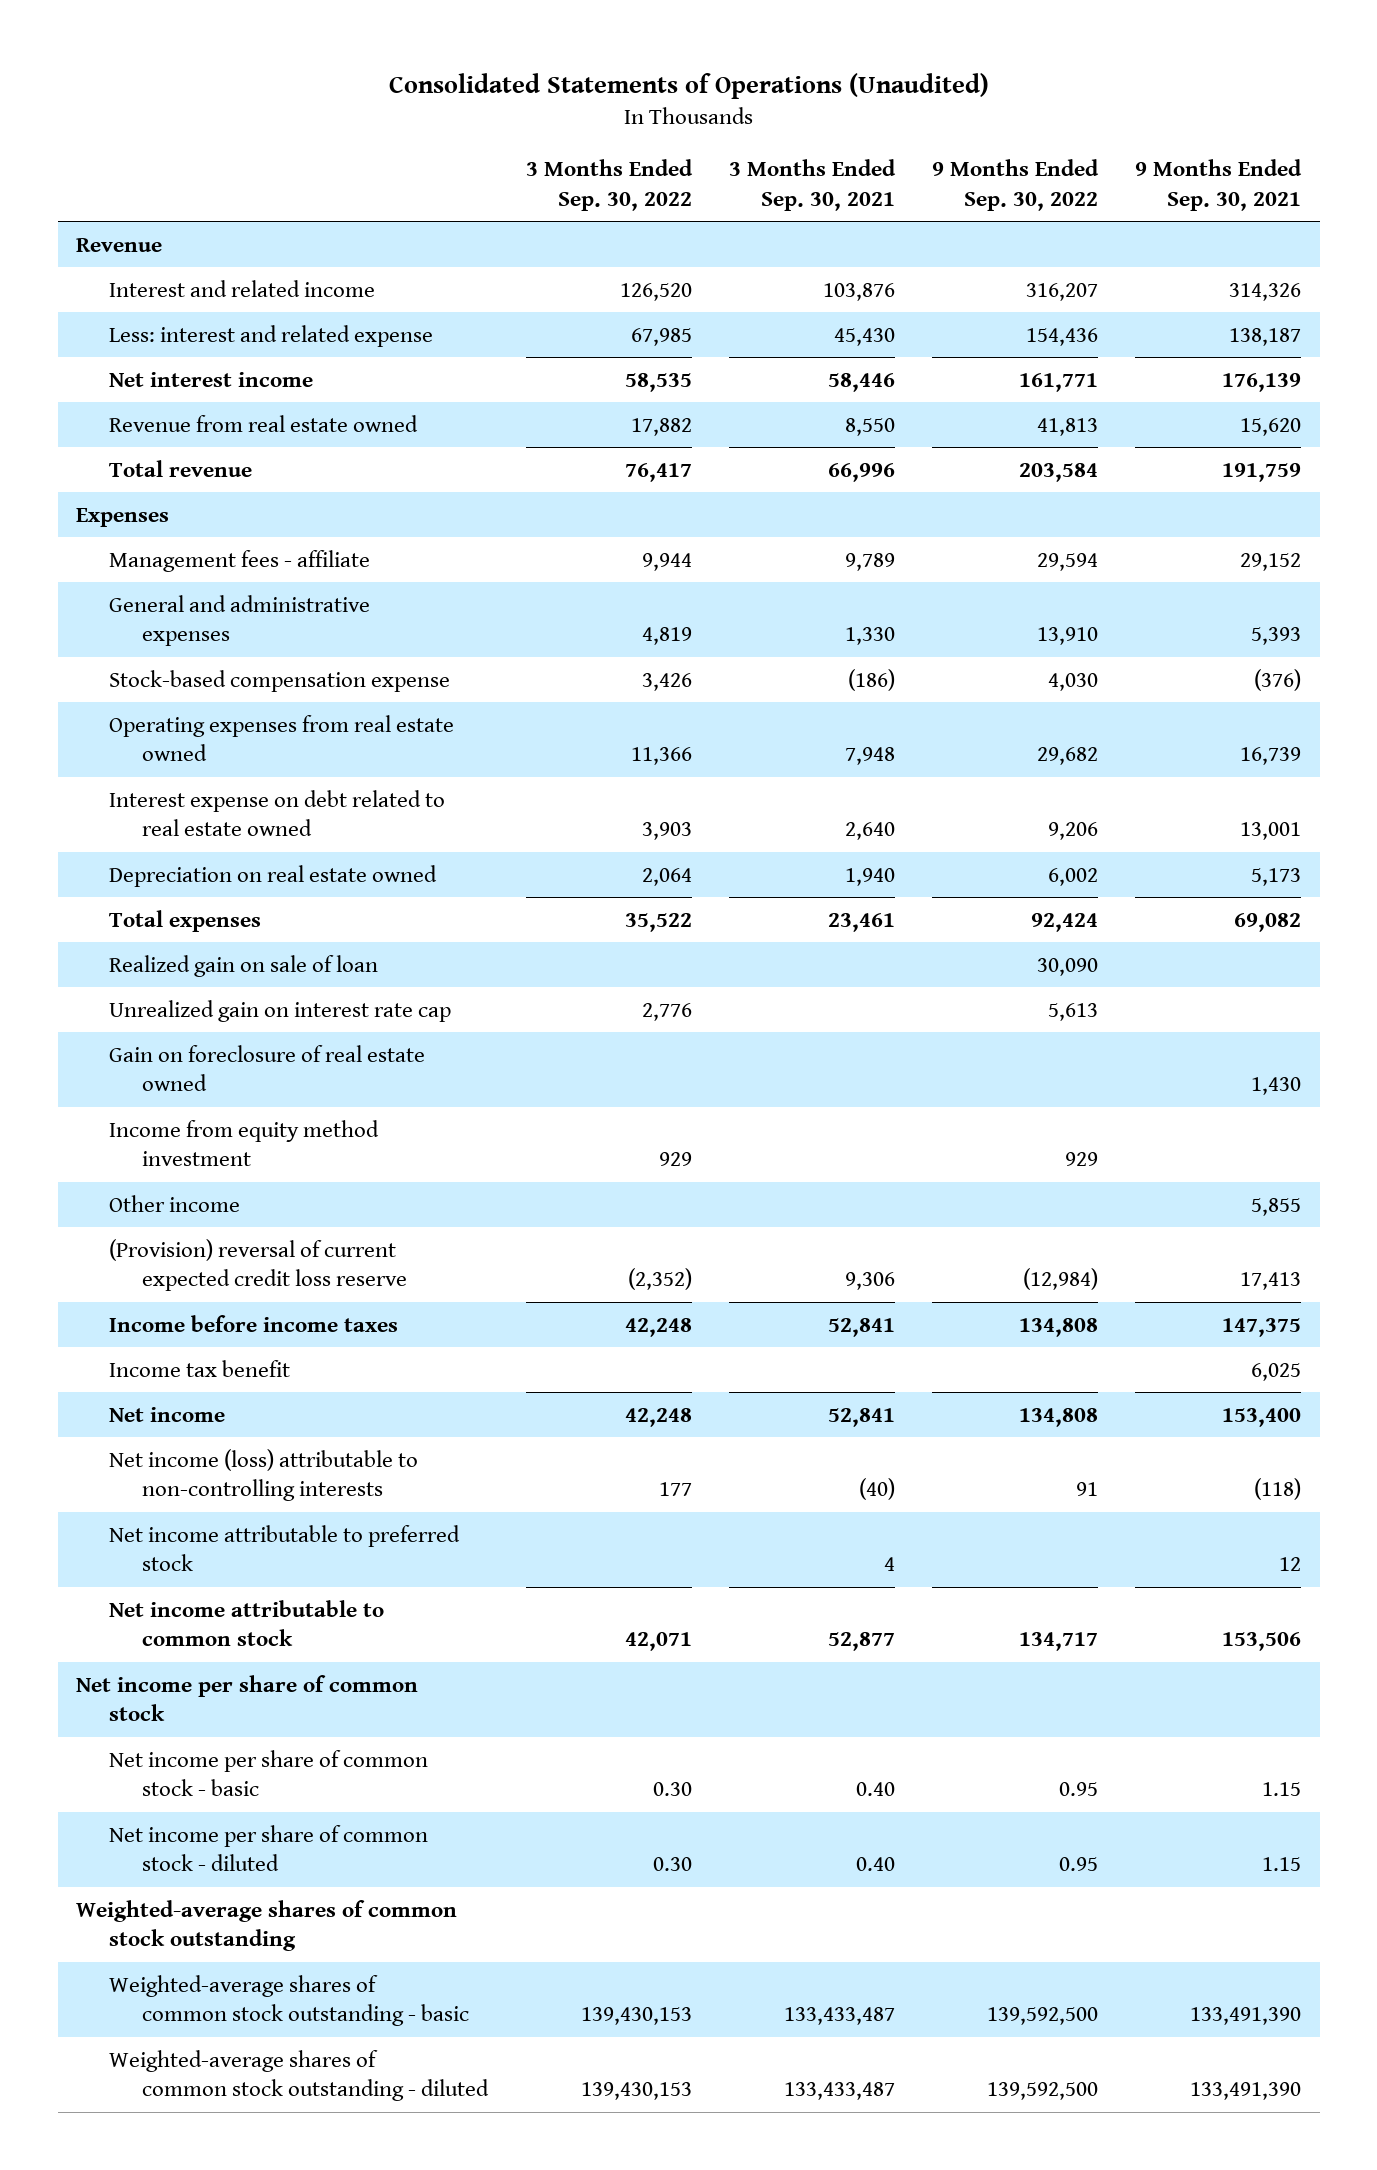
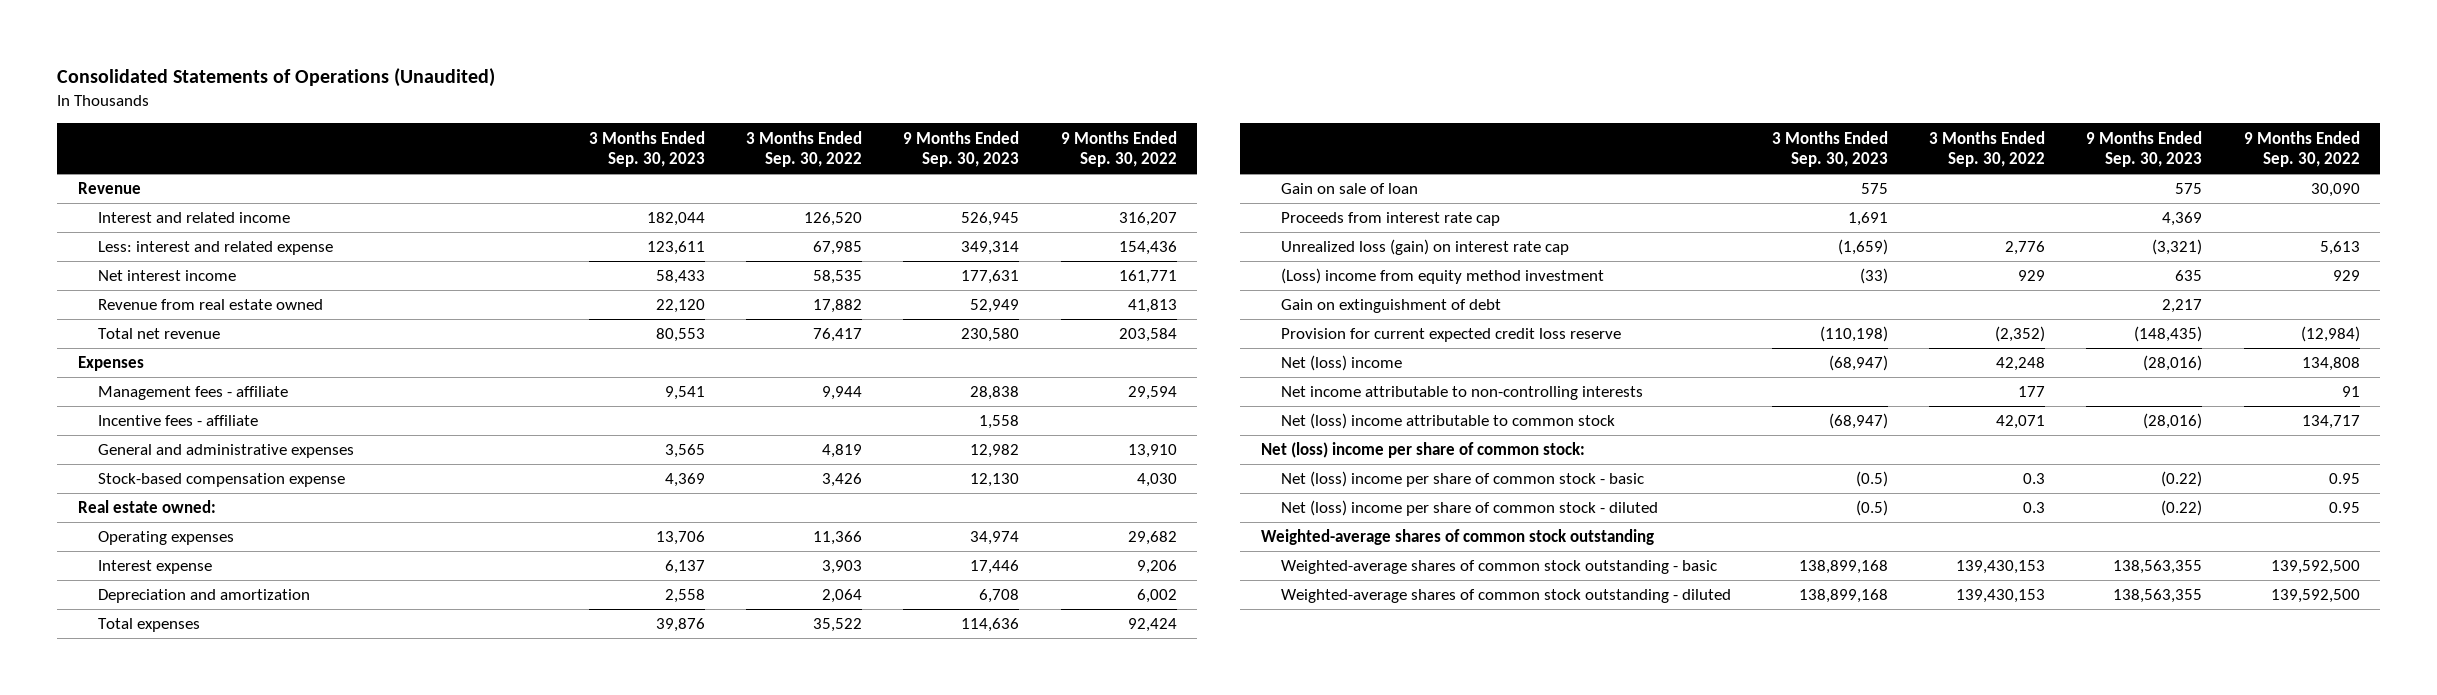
- | 3 Months Ended Sep. 30, 2022 | 3 Months Ended Sep. 30, 2021 | 9 Months Ended Sep. 30, 2022 | 9 Months Ended Sep. 30, 2021
+ | 3 Months Ended Sep. 30, 2023 | 3 Months Ended Sep. 30, 2022 | 9 Months Ended Sep. 30, 2023 | 9 Months Ended Sep. 30, 2022
- Total revenue | 76,417 | 66,996 | 203,584 | 191,759
+ Total net revenue | 80,553 | 76,417 | 230,580 | 203,584
+ Incentive fees - affiliate | | | 1,558 |
- Operating expenses from real estate owned | 11,366 | 7,948 | 29,682 | 16,739
- Interest expense on debt related to real estate owned | 3,903 | 2,640 | 9,206 | 13,001
- Depreciation on real estate owned | 2,064 | 1,940 | 6,002 | 5,173
+ Real estate owned:
+ Operating expenses | 13,706 | 11,366 | 34,974 | 29,682
+ Interest expense | 6,137 | 3,903 | 17,446 | 9,206
+ Depreciation and amortization | 2,558 | 2,064 | 6,708 | 6,002
- Realized gain on sale of loan | | | 30,090 |
- Unrealized gain on interest rate cap | 2,776 | | 5,613 |
- Gain on foreclosure of real estate owned | | | | 1,430
- Income from equity method investment | 929 | | 929 |
- Other income | | | | 5,855
- (Provision) reversal of current expected credit loss reserve | (2,352) | 9,306 | (12,984) | 17,413
- Income before income taxes | 42,248 | 52,841 | 134,808 | 147,375
- Income tax benefit | | | | 6,025
- Net income | 42,248 | 52,841 | 134,808 | 153,400
- Net income (loss) attributable to non-controlling interests | 177 | (40) | 91 | (118)
- Net income attributable to preferred stock | | 4 | | 12
- Net income attributable to common stock | 42,071 | 52,877 | 134,717 | 153,506
- Net income per share of common stock
- Net income per share of common stock - basic | 0.30 | 0.40 | 0.95 | 1.15
- Net income per share of common stock - diluted | 0.30 | 0.40 | 0.95 | 1.15
+ Gain on sale of loan | 575 | | 575 | 30,090
+ Proceeds from interest rate cap | 1,691 | | 4,369 |
+ Unrealized loss (gain) on interest rate cap | (1,659) | 2,776 | (3,321) | 5,613
+ (Loss) income from equity method investment | (33) | 929 | 635 | 929
+ Gain on extinguishment of debt | | | 2,217 |
+ Provision for current expected credit loss reserve | (110,198) | (2,352) | (148,435) | (12,984)
+ Net (loss) income | (68,947) | 42,248 | (28,016) | 134,808
+ Net income attributable to non-controlling interests | | 177 | | 91
+ Net (loss) income attributable to common stock | (68,947) | 42,071 | (28,016) | 134,717
+ Net (loss) income per share of common stock:
+ Net (loss) income per share of common stock - basic | (0.5) | 0.3 | (0.22) | 0.95
+ Net (loss) income per share of common stock - diluted | (0.5) | 0.3 | (0.22) | 0.95

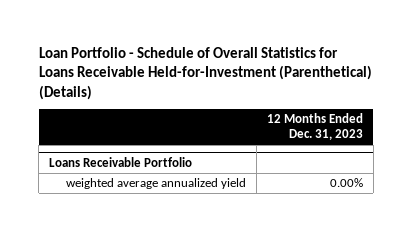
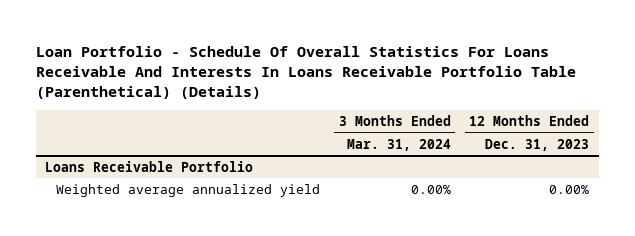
- Loan Portfolio - Schedule of Overall Statistics for Loans Receivable Held-for-Investment (Parenthetical) (Details)
+ Loan Portfolio - Schedule Of Overall Statistics For Loans Receivable And Interests In Loans Receivable Portfolio Table (Parenthetical) (Details)
- | 12 Months Ended Dec. 31, 2023
+ | 3 Months Ended Mar. 31, 2024 | 12 Months Ended Dec. 31, 2023
@ Loans Receivable Portfolio
- weighted average annualized yield | 0.00%
+ Weighted average annualized yield | 0.00% | 0.00%

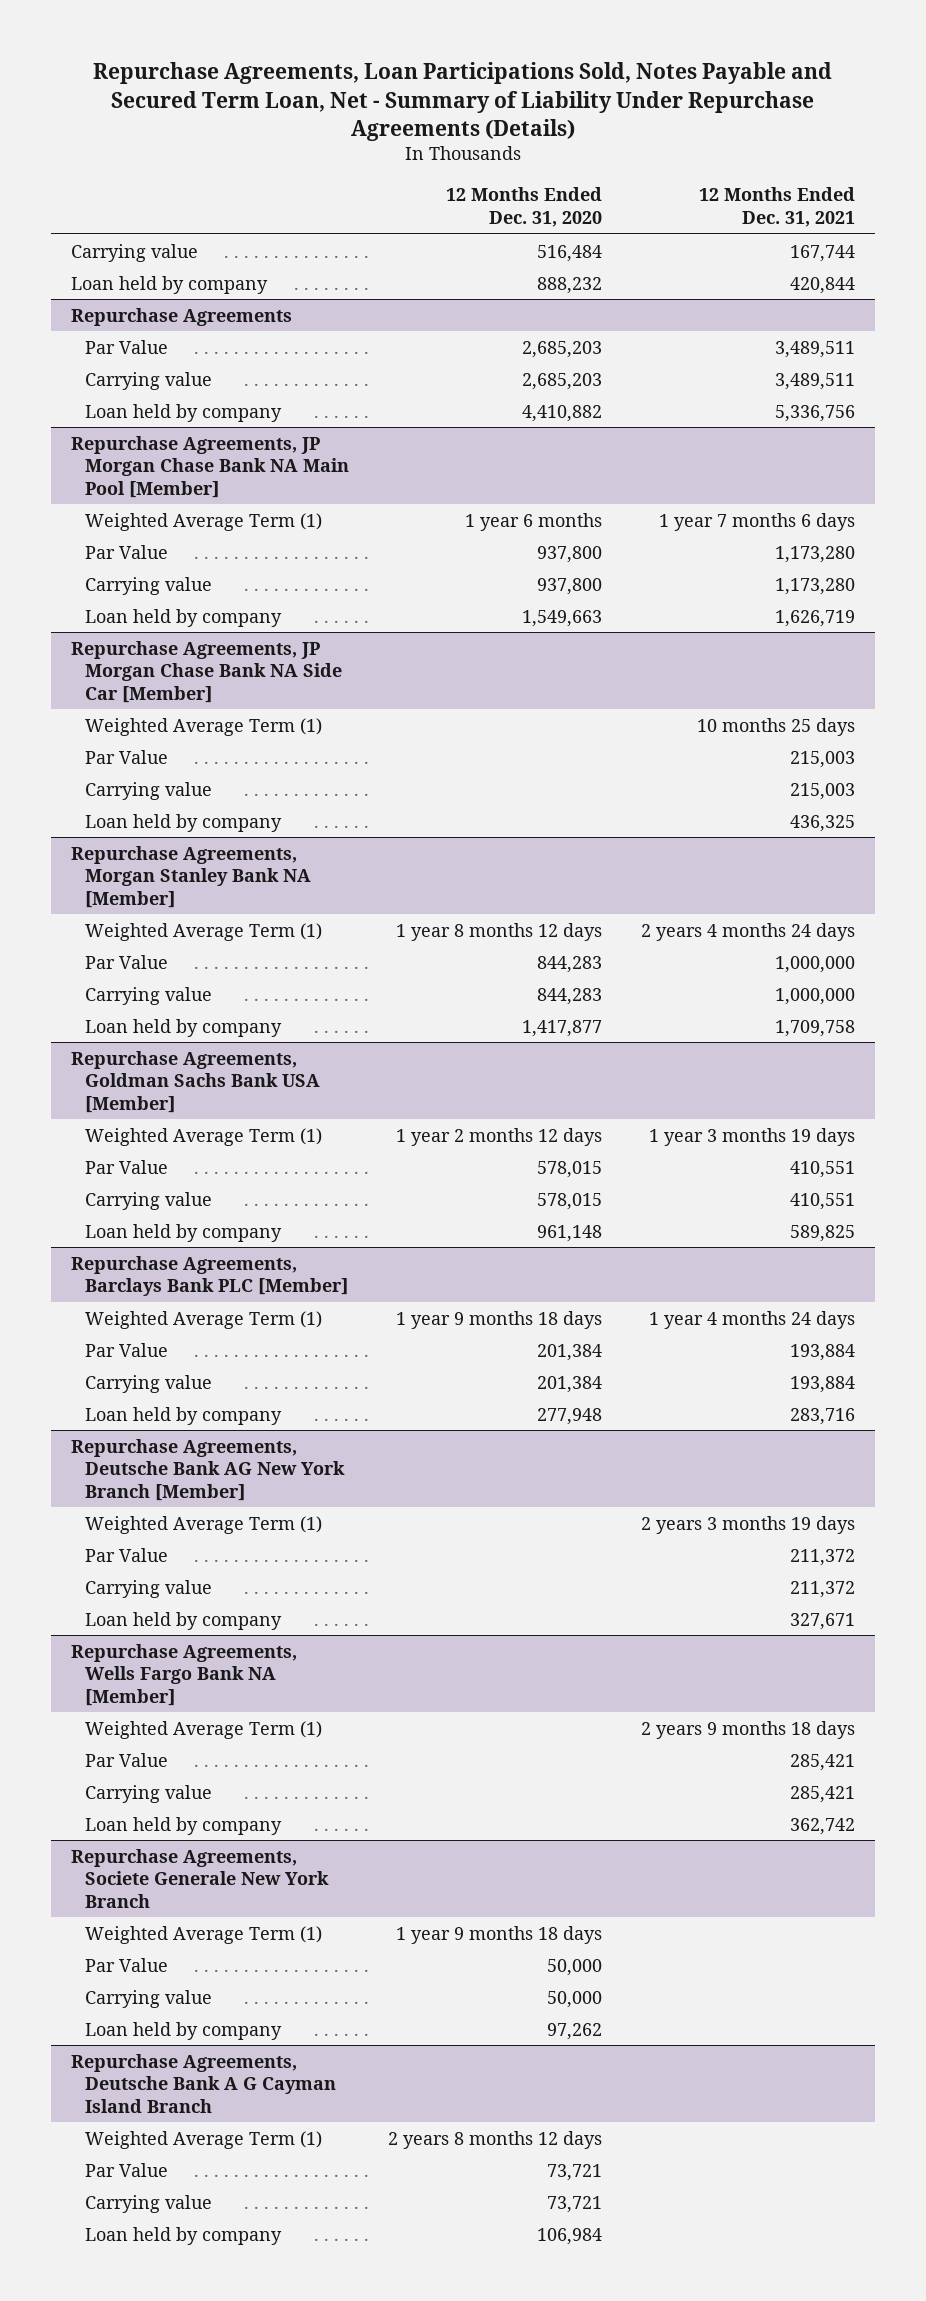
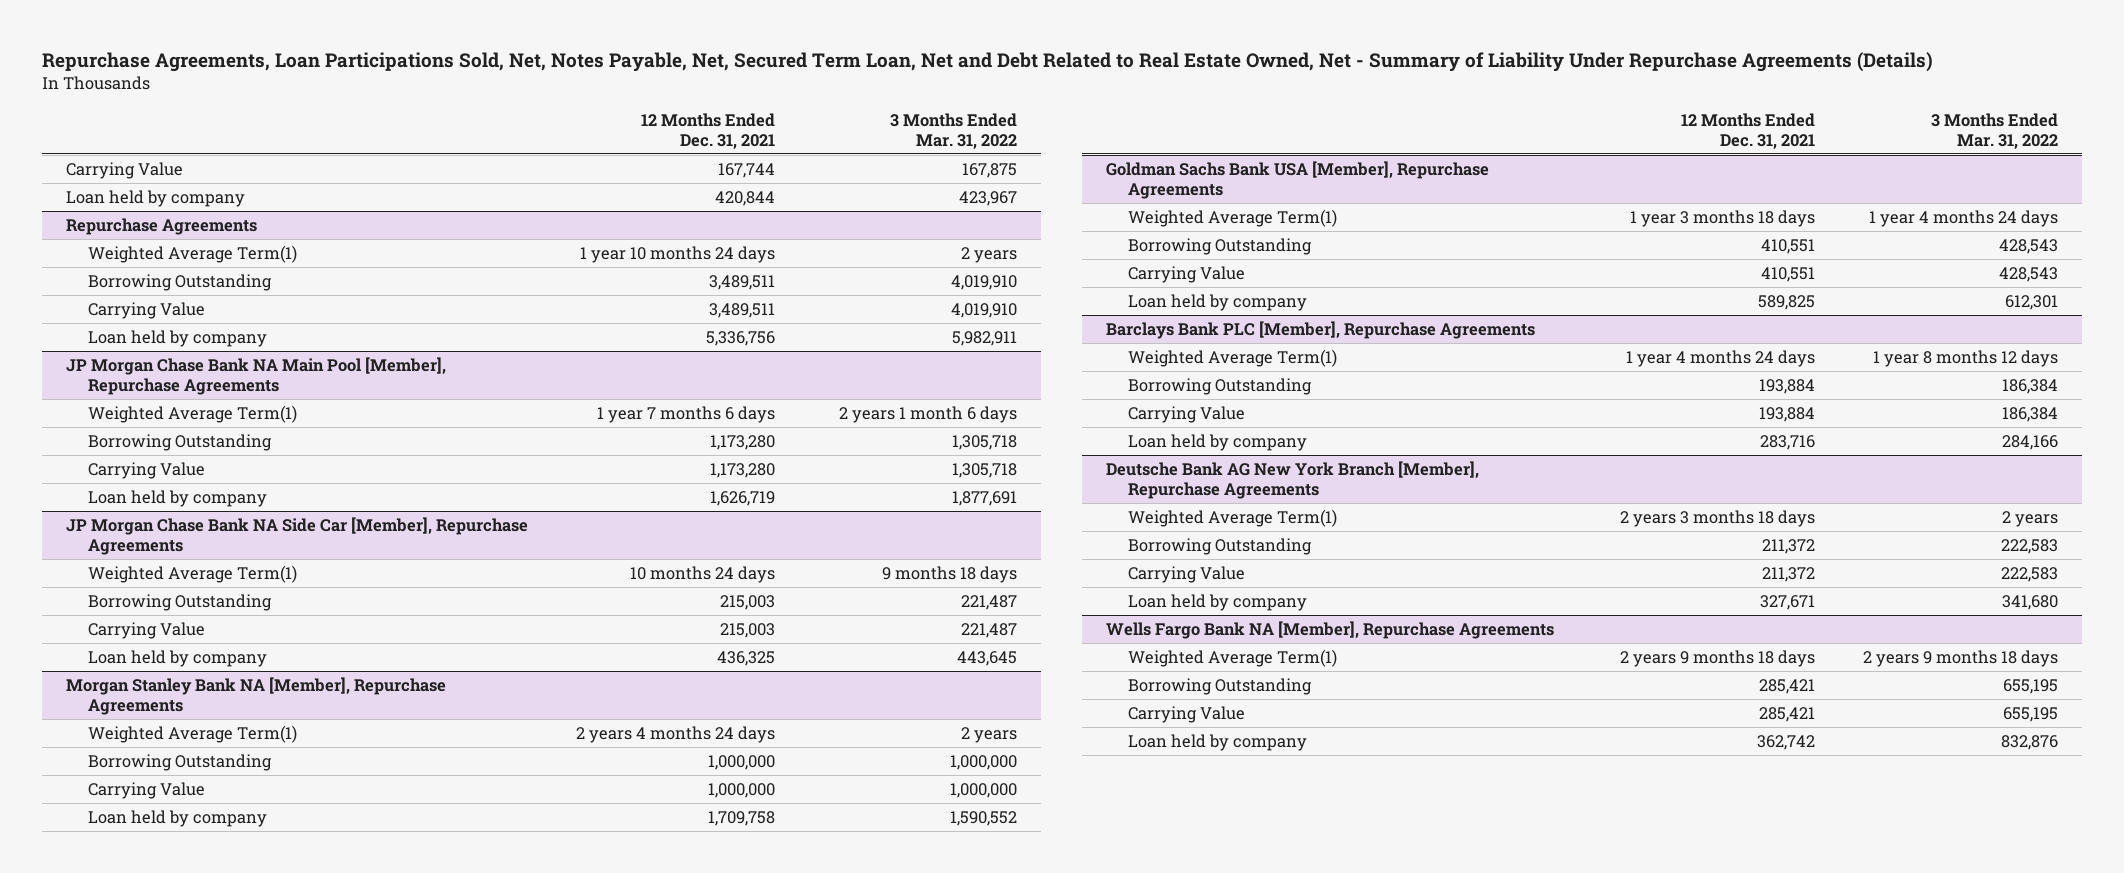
- Repurchase Agreements, Loan Participations Sold, Notes Payable and Secured Term Loan, Net - Summary of Liability Under Repurchase Agreements (Details)
+ Repurchase Agreements, Loan Participations Sold, Net, Notes Payable, Net, Secured Term Loan, Net and Debt Related to Real Estate Owned, Net - Summary of Liability Under Repurchase Agreements (Details)
- | 12 Months Ended Dec. 31, 2020 | 12 Months Ended Dec. 31, 2021
+ | 12 Months Ended Dec. 31, 2021 | 3 Months Ended Mar. 31, 2022
- Carrying value | 516,484 | 167,744
+ Carrying Value | 167,744 | 167,875
@ Repurchase Agreements
- Par Value | 2,685,203 | 3,489,511
- Carrying value | 2,685,203 | 3,489,511
+ Weighted Average Term(1) | 1 year 10 months 24 days | 2 years
+ Borrowing Outstanding | 3,489,511 | 4,019,910
+ Carrying Value | 3,489,511 | 4,019,910
- Repurchase Agreements, JP Morgan Chase Bank NA Main Pool [Member]
- Weighted Average Term (1) | 1 year 6 months | 1 year 7 months 6 days
- Par Value | 937,800 | 1,173,280
- Carrying value | 937,800 | 1,173,280
+ JP Morgan Chase Bank NA Main Pool [Member], Repurchase Agreements
+ Weighted Average Term(1) | 1 year 7 months 6 days | 2 years 1 month 6 days
+ Borrowing Outstanding | 1,173,280 | 1,305,718
+ Carrying Value | 1,173,280 | 1,305,718
- Repurchase Agreements, JP Morgan Chase Bank NA Side Car [Member]
- Weighted Average Term (1) | | 10 months 25 days
- Par Value | | 215,003
- Carrying value | | 215,003
+ JP Morgan Chase Bank NA Side Car [Member], Repurchase Agreements
+ Weighted Average Term(1) | 10 months 24 days | 9 months 18 days
+ Borrowing Outstanding | 215,003 | 221,487
+ Carrying Value | 215,003 | 221,487
- Repurchase Agreements, Morgan Stanley Bank NA [Member]
- Weighted Average Term (1) | 1 year 8 months 12 days | 2 years 4 months 24 days
- Par Value | 844,283 | 1,000,000
- Carrying value | 844,283 | 1,000,000
+ Morgan Stanley Bank NA [Member], Repurchase Agreements
+ Weighted Average Term(1) | 2 years 4 months 24 days | 2 years
+ Borrowing Outstanding | 1,000,000 | 1,000,000
+ Carrying Value | 1,000,000 | 1,000,000
- Repurchase Agreements, Goldman Sachs Bank USA [Member]
- Weighted Average Term (1) | 1 year 2 months 12 days | 1 year 3 months 19 days
- Par Value | 578,015 | 410,551
- Carrying value | 578,015 | 410,551
+ Goldman Sachs Bank USA [Member], Repurchase Agreements
+ Weighted Average Term(1) | 1 year 3 months 18 days | 1 year 4 months 24 days
+ Borrowing Outstanding | 410,551 | 428,543
+ Carrying Value | 410,551 | 428,543
- Repurchase Agreements, Barclays Bank PLC [Member]
- Weighted Average Term (1) | 1 year 9 months 18 days | 1 year 4 months 24 days
- Par Value | 201,384 | 193,884
- Carrying value | 201,384 | 193,884
+ Barclays Bank PLC [Member], Repurchase Agreements
+ Weighted Average Term(1) | 1 year 4 months 24 days | 1 year 8 months 12 days
+ Borrowing Outstanding | 193,884 | 186,384
+ Carrying Value | 193,884 | 186,384
- Repurchase Agreements, Deutsche Bank AG New York Branch [Member]
- Weighted Average Term (1) | | 2 years 3 months 19 days
- Par Value | | 211,372
- Carrying value | | 211,372
+ Deutsche Bank AG New York Branch [Member], Repurchase Agreements
+ Weighted Average Term(1) | 2 years 3 months 18 days | 2 years
+ Borrowing Outstanding | 211,372 | 222,583
+ Carrying Value | 211,372 | 222,583
- Repurchase Agreements, Wells Fargo Bank NA [Member]
- Weighted Average Term (1) | | 2 years 9 months 18 days
- Par Value | | 285,421
- Carrying value | | 285,421
+ Wells Fargo Bank NA [Member], Repurchase Agreements
+ Weighted Average Term(1) | 2 years 9 months 18 days | 2 years 9 months 18 days
+ Borrowing Outstanding | 285,421 | 655,195
+ Carrying Value | 285,421 | 655,195
- Repurchase Agreements, Societe Generale New York Branch
- Weighted Average Term (1) | 1 year 9 months 18 days |
- Par Value | 50,000 |
- Carrying value | 50,000 |
- Loan held by company | 97,262 |
- Repurchase Agreements, Deutsche Bank A G Cayman Island Branch
- Weighted Average Term (1) | 2 years 8 months 12 days |
- Par Value | 73,721 |
- Carrying value | 73,721 |
- Loan held by company | 106,984 |

